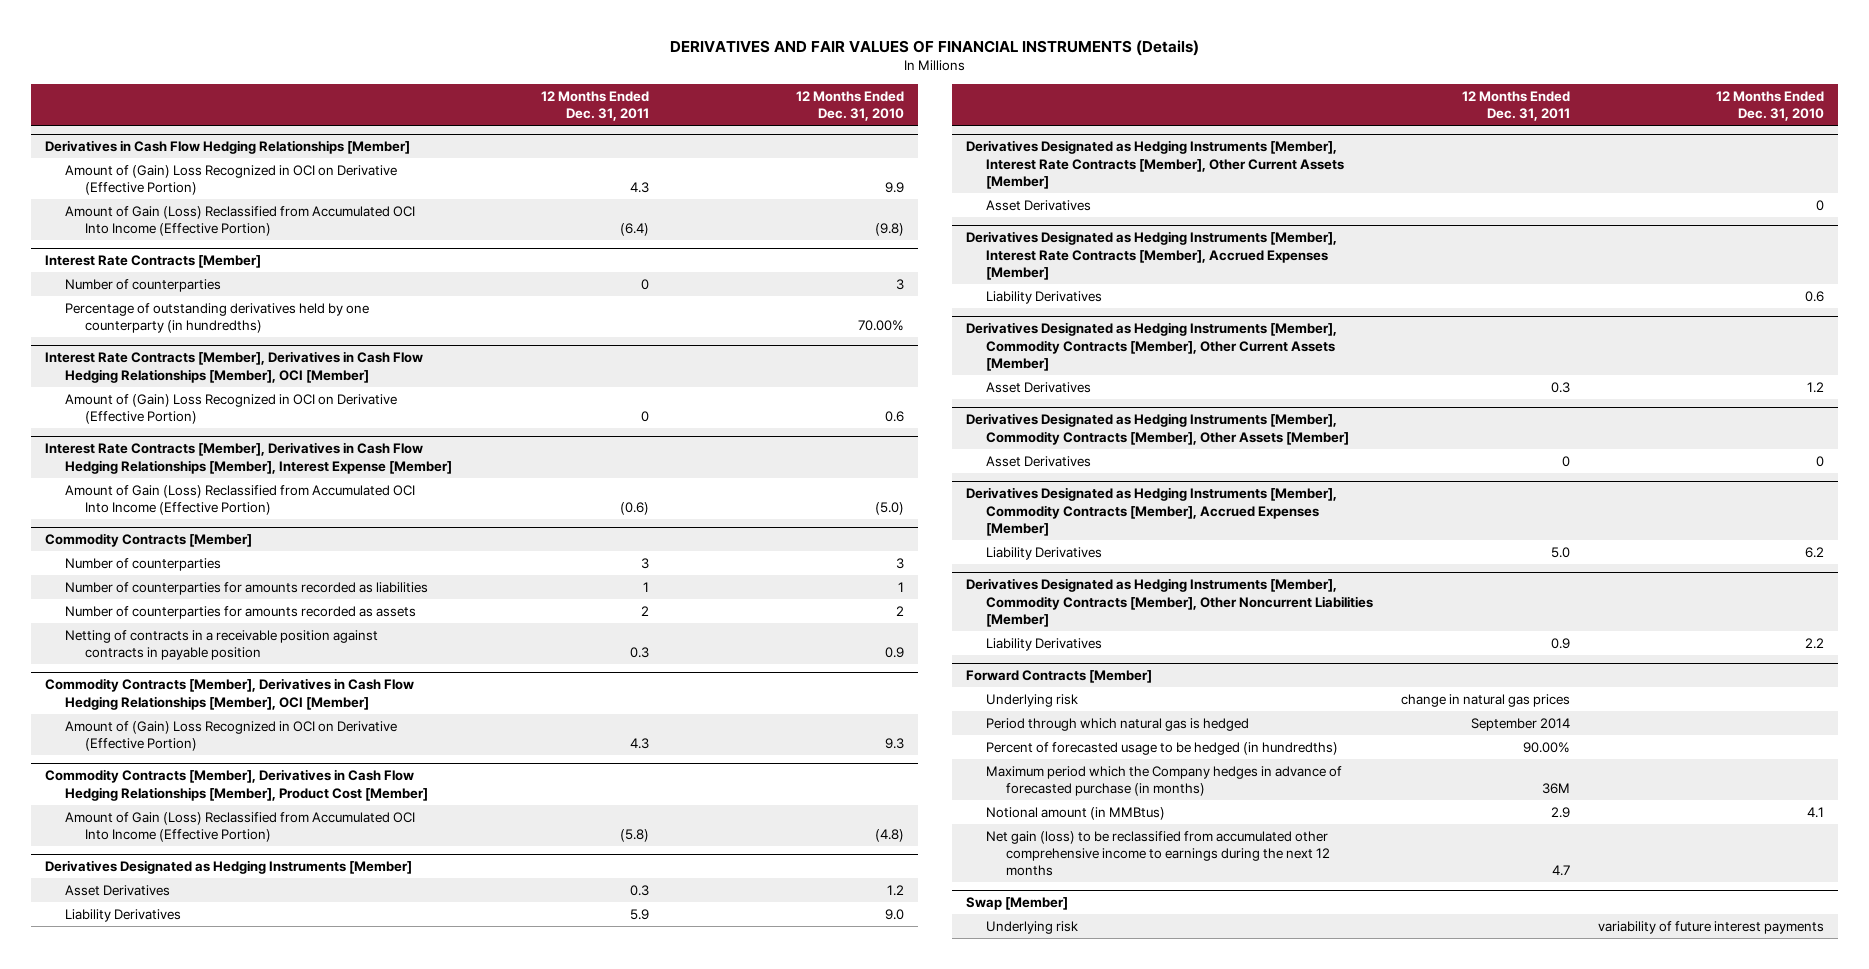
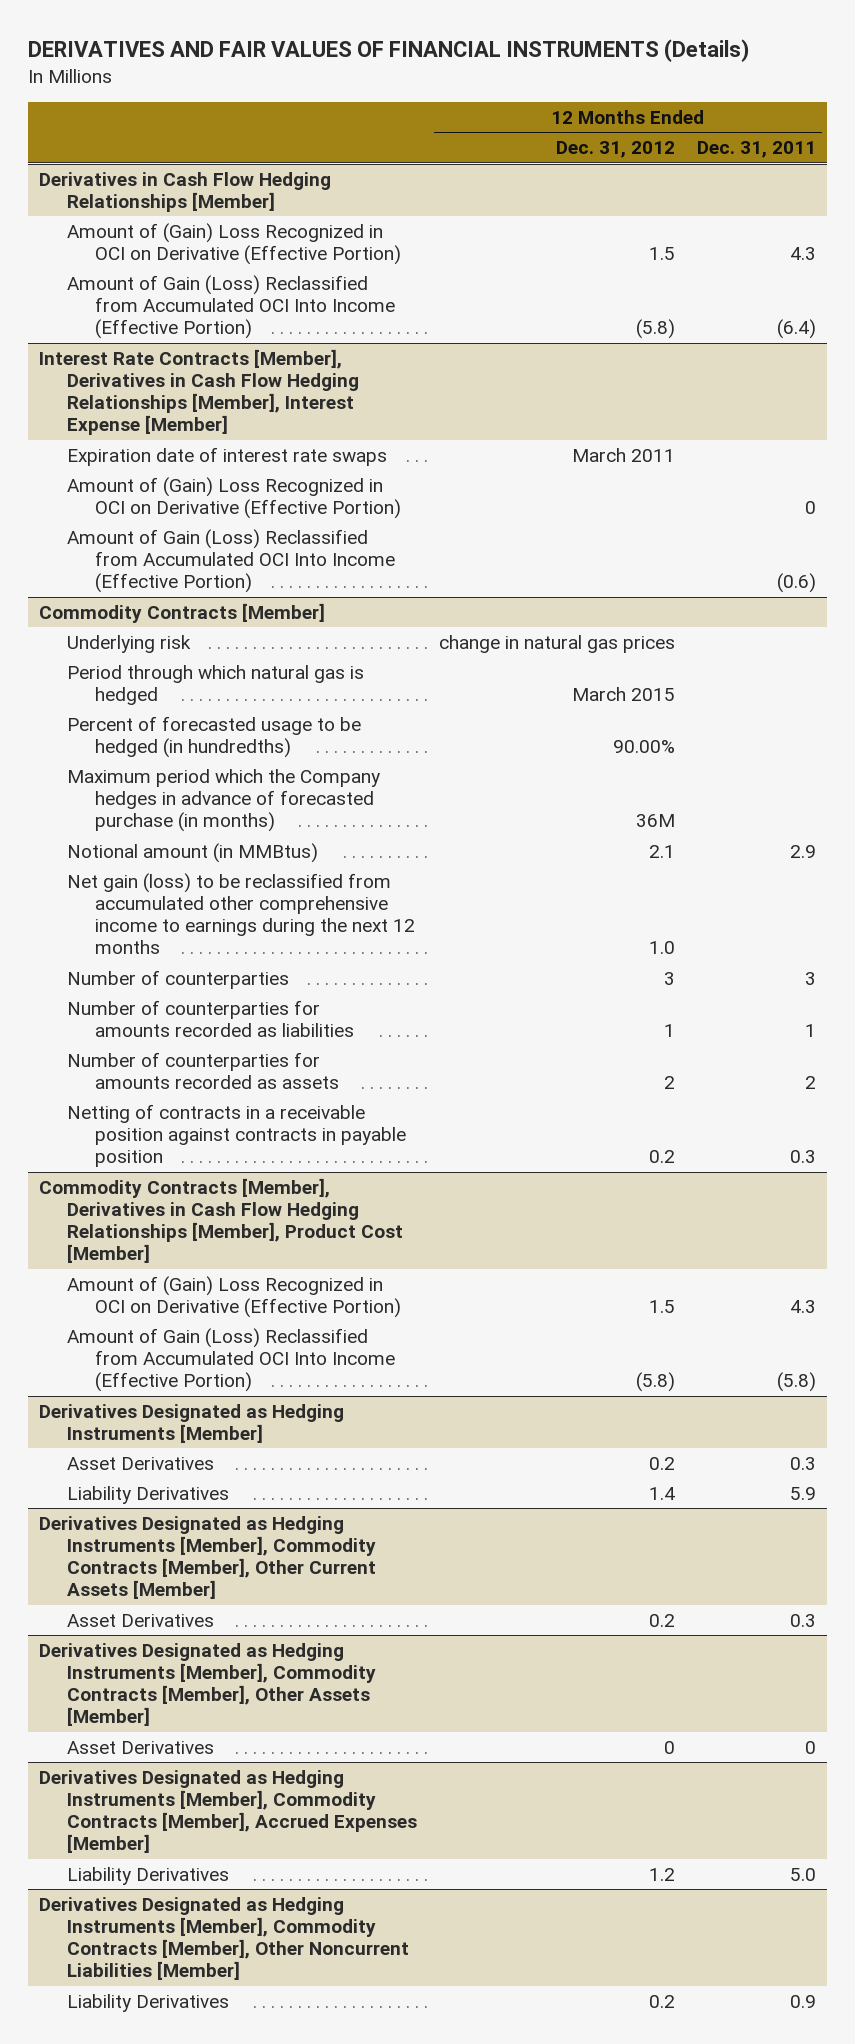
- | 12 Months Ended Dec. 31, 2011 | 12 Months Ended Dec. 31, 2010
+ | 12 Months Ended Dec. 31, 2012 | 12 Months Ended Dec. 31, 2011
- Interest Rate Contracts [Member]
- Number of counterparties | 0 | 3
- Percentage of outstanding derivatives held by one counterparty (in hundredths) | | 70.00%
- Interest Rate Contracts [Member], Derivatives in Cash Flow Hedging Relationships [Member], OCI [Member]
- Amount of (Gain) Loss Recognized in OCI on Derivative (Effective Portion) | 0 | 0.6
@ Interest Rate Contracts [Member], Derivatives in Cash Flow Hedging Relationships [Member], Interest Expense [Member]
+ Expiration date of interest rate swaps | March 2011 |
+ Amount of (Gain) Loss Recognized in OCI on Derivative (Effective Portion) | | 0
@ Commodity Contracts [Member]
+ Underlying risk | change in natural gas prices |
+ Period through which natural gas is hedged | March 2015 |
+ Percent of forecasted usage to be hedged (in hundredths) | 90.00% |
+ Maximum period which the Company hedges in advance of forecasted purchase (in months) | 36M |
+ Notional amount (in MMBtus) | 2.1 | 2.9
+ Net gain (loss) to be reclassified from accumulated other comprehensive income to earnings during the next 12 months | 1.0 |
- Commodity Contracts [Member], Derivatives in Cash Flow Hedging Relationships [Member], OCI [Member]
- Amount of (Gain) Loss Recognized in OCI on Derivative (Effective Portion) | 4.3 | 9.3
@ Commodity Contracts [Member], Derivatives in Cash Flow Hedging Relationships [Member], Product Cost [Member]
+ Amount of (Gain) Loss Recognized in OCI on Derivative (Effective Portion) | 1.5 | 4.3
- Derivatives Designated as Hedging Instruments [Member], Interest Rate Contracts [Member], Other Current Assets [Member]
- Asset Derivatives | | 0
- Derivatives Designated as Hedging Instruments [Member], Interest Rate Contracts [Member], Accrued Expenses [Member]
- Liability Derivatives | | 0.6
- Forward Contracts [Member]
- Underlying risk | change in natural gas prices |
- Period through which natural gas is hedged | September 2014 |
- Percent of forecasted usage to be hedged (in hundredths) | 90.00% |
- Maximum period which the Company hedges in advance of forecasted purchase (in months) | 36M |
- Notional amount (in MMBtus) | 2.9 | 4.1
- Net gain (loss) to be reclassified from accumulated other comprehensive income to earnings during the next 12 months | 4.7 |
- Swap [Member]
- Underlying risk | | variability of future interest payments

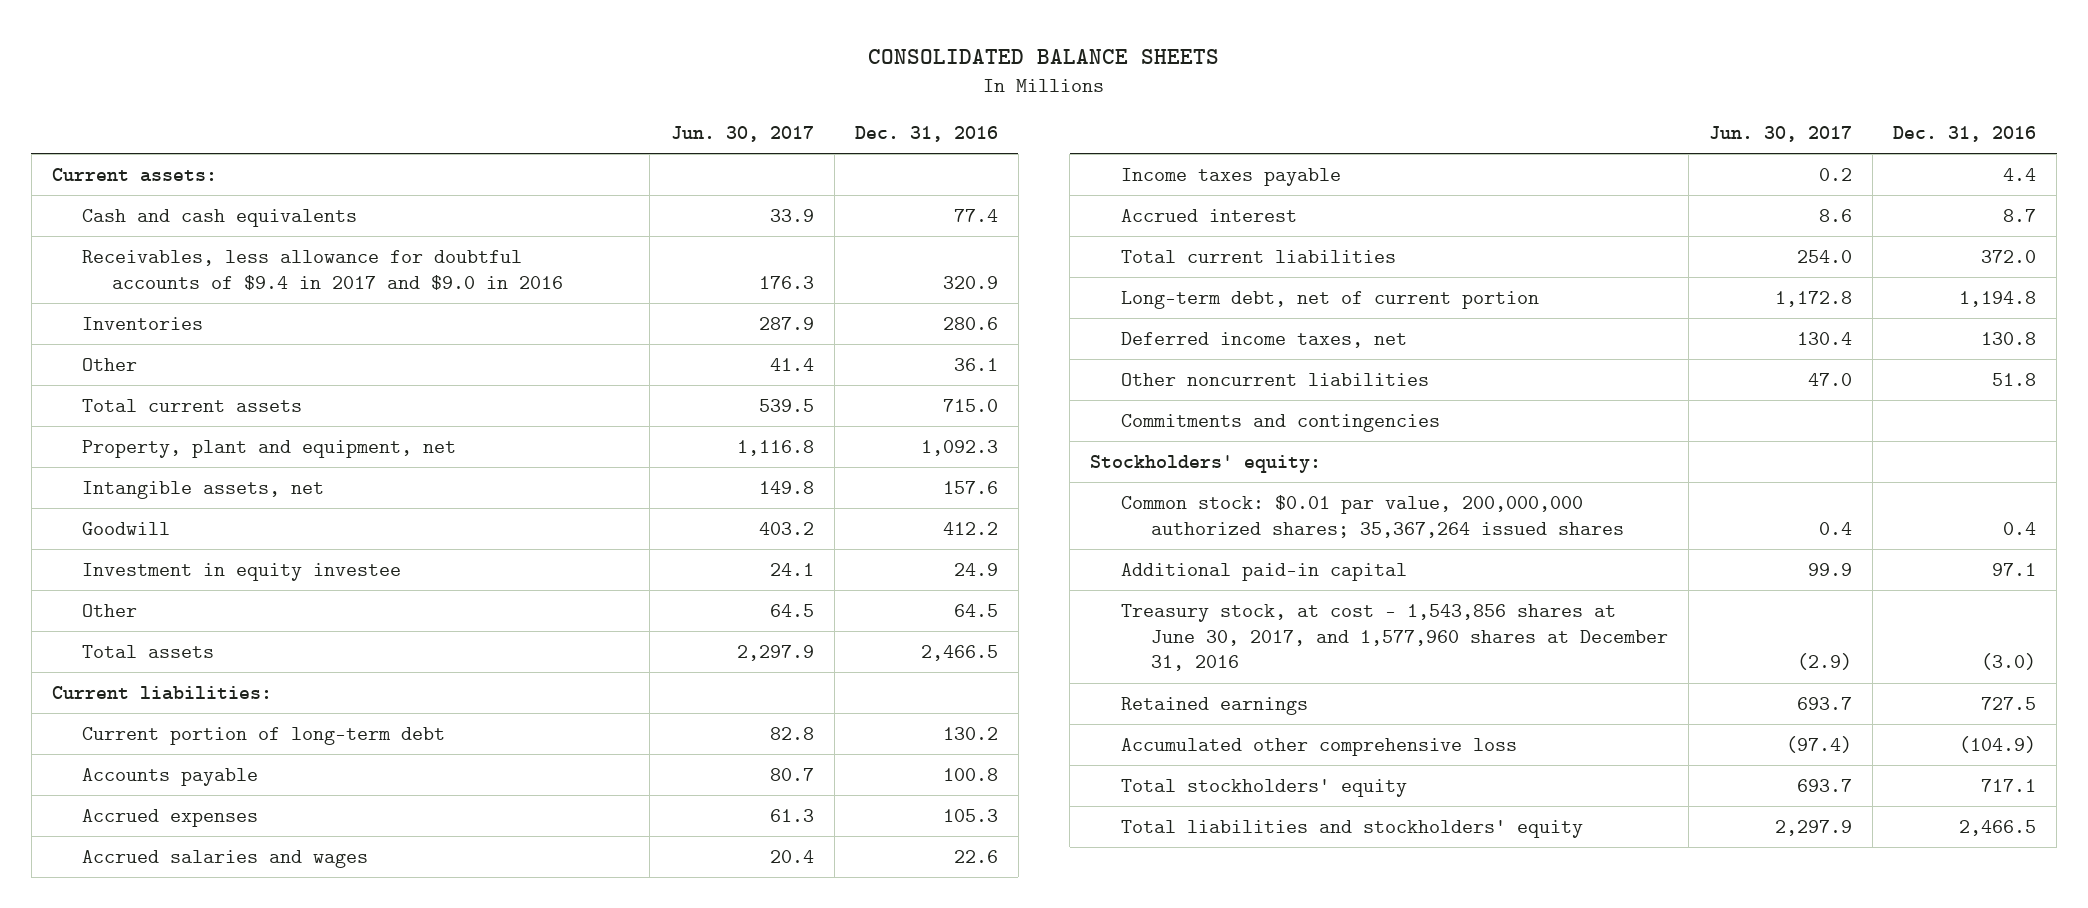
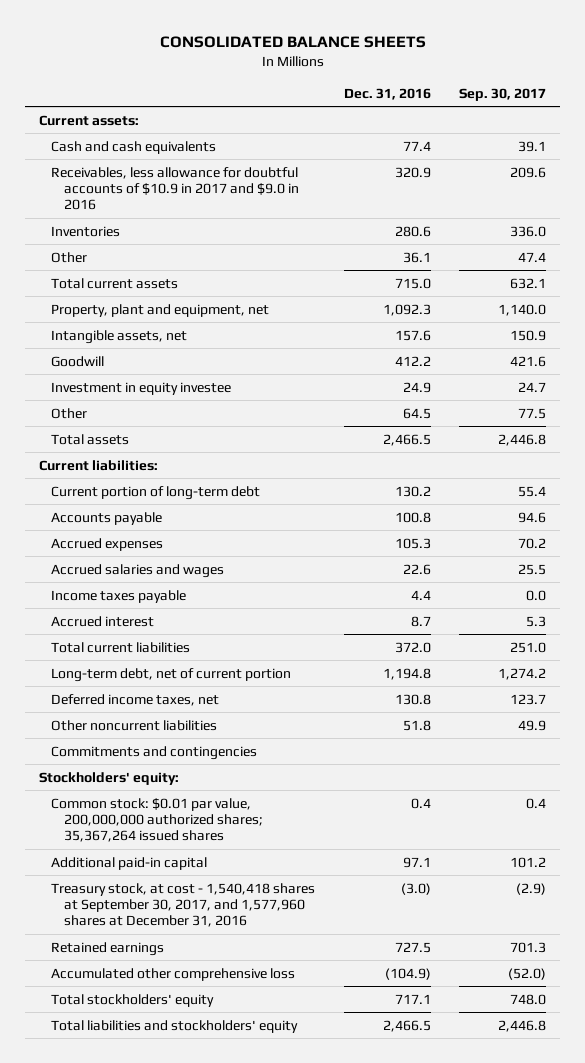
- | Jun. 30, 2017 | Dec. 31, 2016
+ | Dec. 31, 2016 | Sep. 30, 2017
- Receivables, less allowance for doubtful accounts of $9.4 in 2017 and $9.0 in 2016 | 176.3 | 320.9
+ Receivables, less allowance for doubtful accounts of $10.9 in 2017 and $9.0 in 2016 | 320.9 | 209.6
- Treasury stock, at cost - 1,543,856 shares at June 30, 2017, and 1,577,960 shares at December 31, 2016 | (2.9) | (3.0)
+ Treasury stock, at cost - 1,540,418 shares at September 30, 2017, and 1,577,960 shares at December 31, 2016 | (3.0) | (2.9)

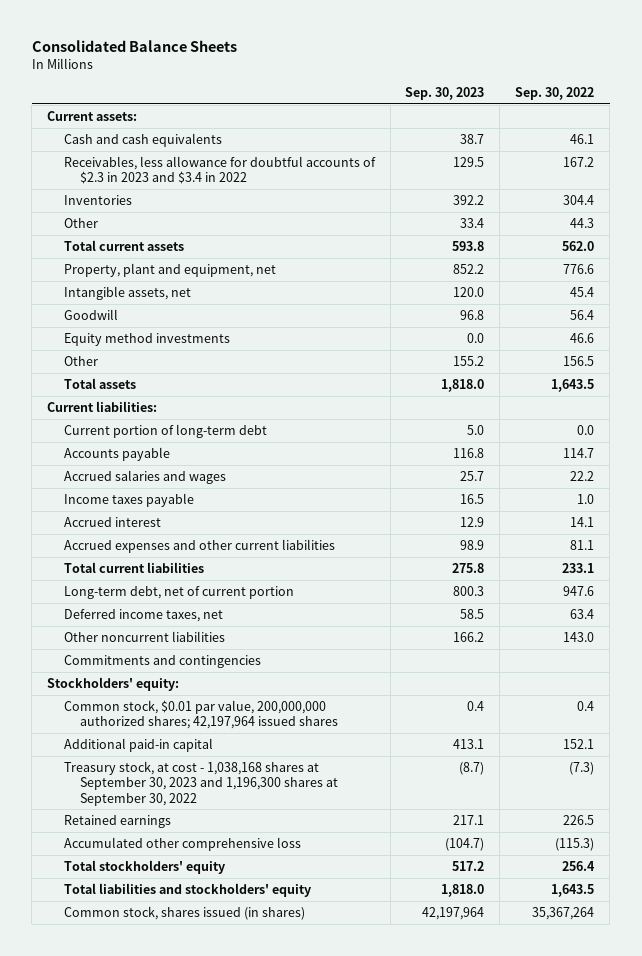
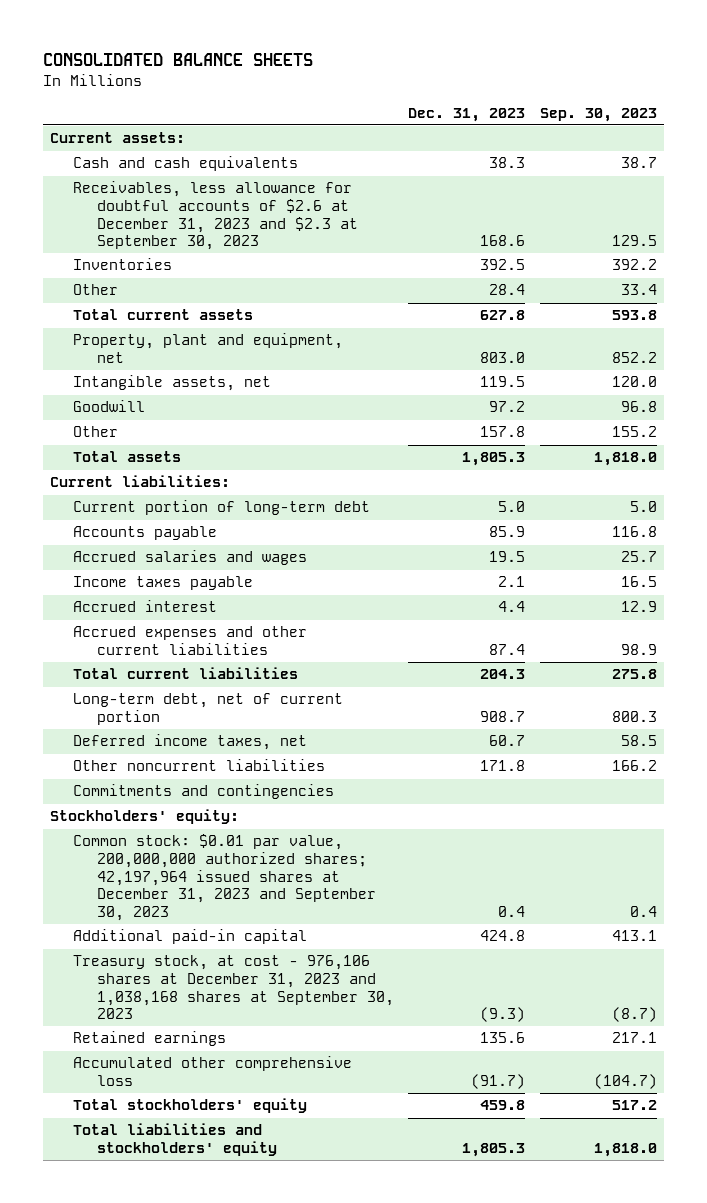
- Consolidated Balance Sheets
+ CONSOLIDATED BALANCE SHEETS
- | Sep. 30, 2023 | Sep. 30, 2022
+ | Dec. 31, 2023 | Sep. 30, 2023
- Receivables, less allowance for doubtful accounts of $2.3 in 2023 and $3.4 in 2022 | 129.5 | 167.2
+ Receivables, less allowance for doubtful accounts of $2.6 at December 31, 2023 and $2.3 at September 30, 2023 | 168.6 | 129.5
- Equity method investments | 0.0 | 46.6
- Common stock, $0.01 par value, 200,000,000 authorized shares; 42,197,964 issued shares | 0.4 | 0.4
+ Common stock: $0.01 par value, 200,000,000 authorized shares; 42,197,964 issued shares at December 31, 2023 and September 30, 2023 | 0.4 | 0.4
- Treasury stock, at cost - 1,038,168 shares at September 30, 2023 and 1,196,300 shares at September 30, 2022 | (8.7) | (7.3)
+ Treasury stock, at cost - 976,106 shares at December 31, 2023 and 1,038,168 shares at September 30, 2023 | (9.3) | (8.7)
- Common stock, shares issued (in shares) | 42,197,964 | 35,367,264

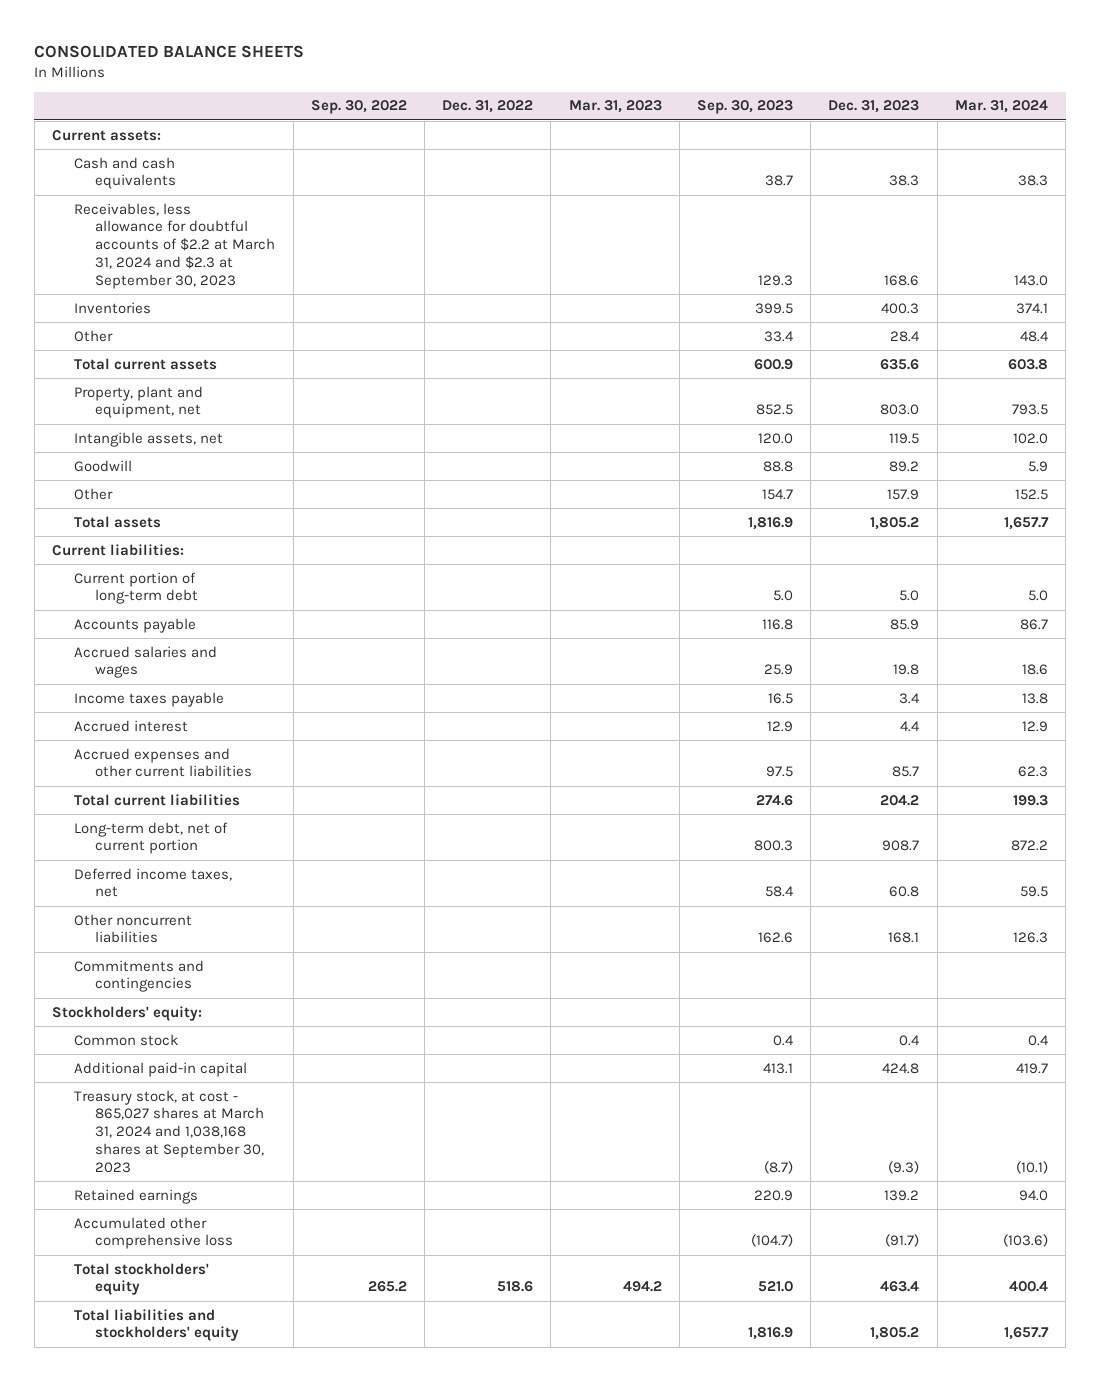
- | Dec. 31, 2023 | Sep. 30, 2023
+ | Sep. 30, 2022 | Dec. 31, 2022 | Mar. 31, 2023 | Sep. 30, 2023 | Dec. 31, 2023 | Mar. 31, 2024
- Receivables, less allowance for doubtful accounts of $2.6 at December 31, 2023 and $2.3 at September 30, 2023 | 168.6 | 129.5
- Inventories | 392.5 | 392.2
+ Receivables, less allowance for doubtful accounts of $2.2 at March 31, 2024 and $2.3 at September 30, 2023 | | | | 129.3 | 168.6 | 143.0
+ Inventories | | | | 399.5 | 400.3 | 374.1
- Total current assets | 627.8 | 593.8
- Property, plant and equipment, net | 803.0 | 852.2
+ Total current assets | | | | 600.9 | 635.6 | 603.8
+ Property, plant and equipment, net | | | | 852.5 | 803.0 | 793.5
- Goodwill | 97.2 | 96.8
- Other | 157.8 | 155.2
- Total assets | 1,805.3 | 1,818.0
+ Goodwill | | | | 88.8 | 89.2 | 5.9
+ Other | | | | 154.7 | 157.9 | 152.5
+ Total assets | | | | 1,816.9 | 1,805.2 | 1,657.7
- Accrued salaries and wages | 19.5 | 25.7
- Income taxes payable | 2.1 | 16.5
+ Accrued salaries and wages | | | | 25.9 | 19.8 | 18.6
+ Income taxes payable | | | | 16.5 | 3.4 | 13.8
- Accrued expenses and other current liabilities | 87.4 | 98.9
- Total current liabilities | 204.3 | 275.8
+ Accrued expenses and other current liabilities | | | | 97.5 | 85.7 | 62.3
+ Total current liabilities | | | | 274.6 | 204.2 | 199.3
- Deferred income taxes, net | 60.7 | 58.5
- Other noncurrent liabilities | 171.8 | 166.2
+ Deferred income taxes, net | | | | 58.4 | 60.8 | 59.5
+ Other noncurrent liabilities | | | | 162.6 | 168.1 | 126.3
- Common stock: $0.01 par value, 200,000,000 authorized shares; 42,197,964 issued shares at December 31, 2023 and September 30, 2023 | 0.4 | 0.4
+ Common stock | | | | 0.4 | 0.4 | 0.4
- Treasury stock, at cost - 976,106 shares at December 31, 2023 and 1,038,168 shares at September 30, 2023 | (9.3) | (8.7)
- Retained earnings | 135.6 | 217.1
+ Treasury stock, at cost - 865,027 shares at March 31, 2024 and 1,038,168 shares at September 30, 2023 | | | | (8.7) | (9.3) | (10.1)
+ Retained earnings | | | | 220.9 | 139.2 | 94.0
- Total stockholders' equity | 459.8 | 517.2
- Total liabilities and stockholders' equity | 1,805.3 | 1,818.0
+ Total stockholders' equity | 265.2 | 518.6 | 494.2 | 521.0 | 463.4 | 400.4
+ Total liabilities and stockholders' equity | | | | 1,816.9 | 1,805.2 | 1,657.7

